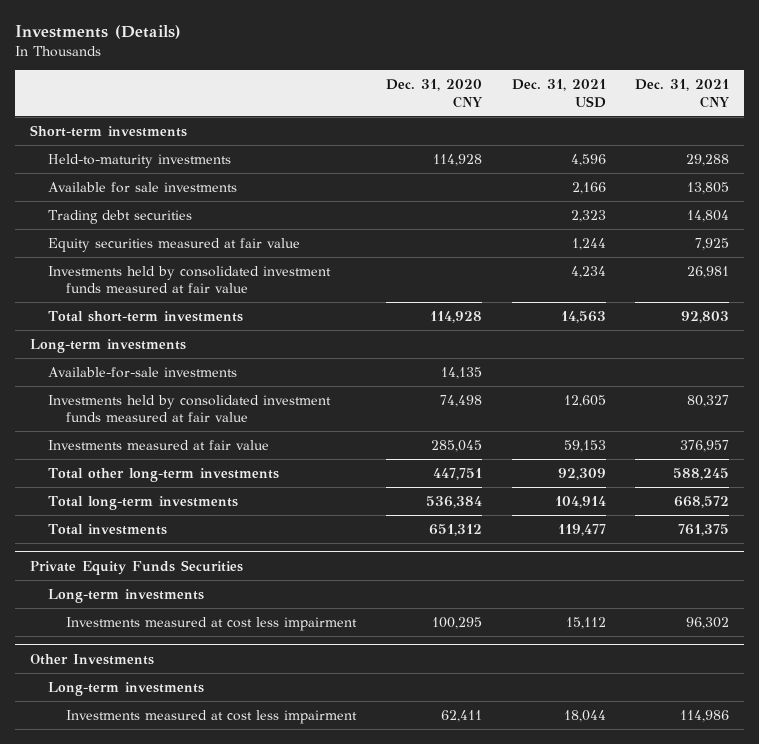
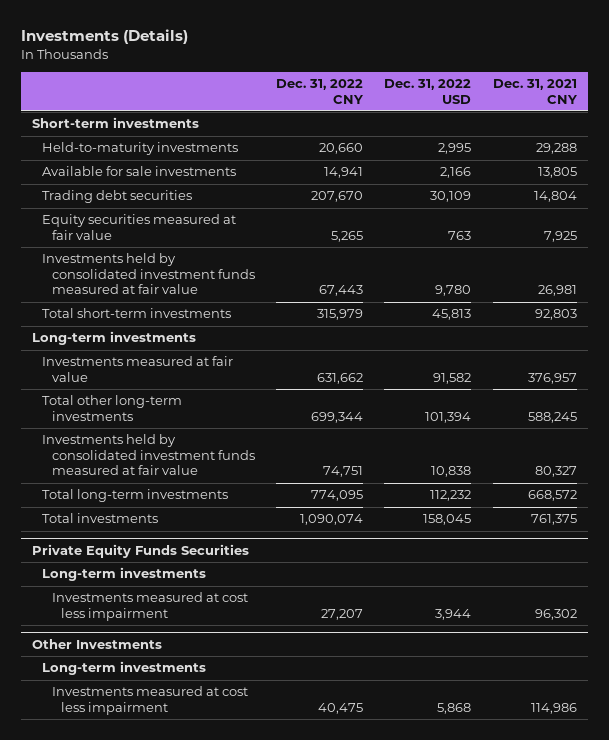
- | Dec. 31, 2020 CNY | Dec. 31, 2021 USD | Dec. 31, 2021 CNY
+ | Dec. 31, 2022 CNY | Dec. 31, 2022 USD | Dec. 31, 2021 CNY
- Available-for-sale investments | 14,135 | |
moved down: Investments held by consolidated investment funds measured at fair value | 74,751 | 10,838 | 80,327

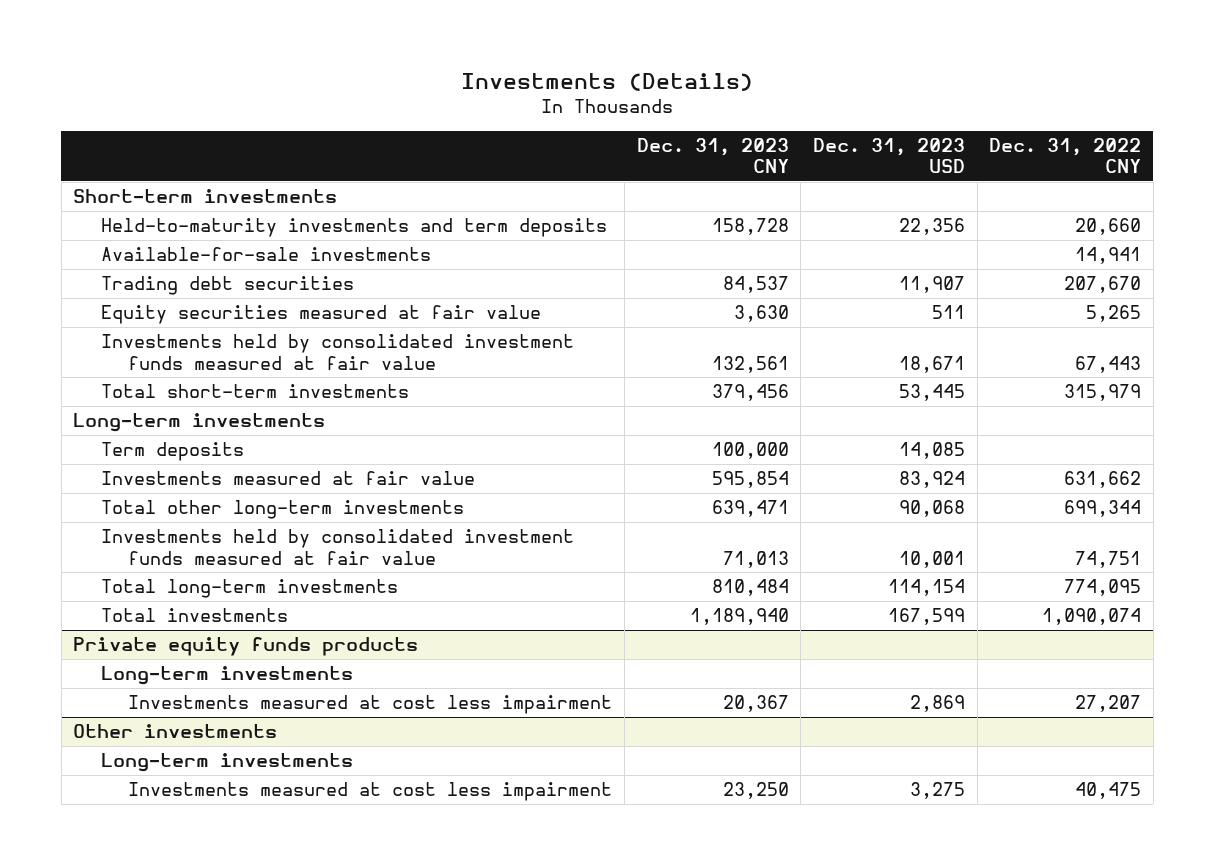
- | Dec. 31, 2022 CNY | Dec. 31, 2022 USD | Dec. 31, 2021 CNY
+ | Dec. 31, 2023 CNY | Dec. 31, 2023 USD | Dec. 31, 2022 CNY
- Held-to-maturity investments | 20,660 | 2,995 | 29,288
- Available for sale investments | 14,941 | 2,166 | 13,805
+ Held-to-maturity investments and term deposits | 158,728 | 22,356 | 20,660
+ Available-for-sale investments | | | 14,941
+ Term deposits | 100,000 | 14,085 |
- Private Equity Funds Securities
+ Private equity funds products
- Other Investments
+ Other investments

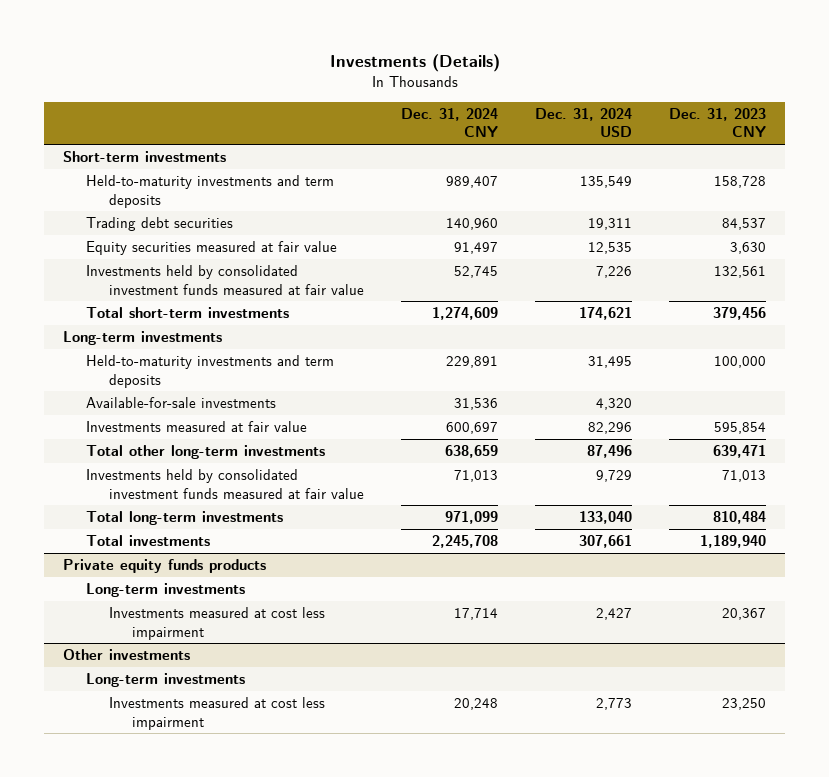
- | Dec. 31, 2023 CNY | Dec. 31, 2023 USD | Dec. 31, 2022 CNY
+ | Dec. 31, 2024 CNY | Dec. 31, 2024 USD | Dec. 31, 2023 CNY
- Term deposits | 100,000 | 14,085 |
+ Held-to-maturity investments and term deposits | 229,891 | 31,495 | 100,000
moved down: Available-for-sale investments | 31,536 | 4,320 |

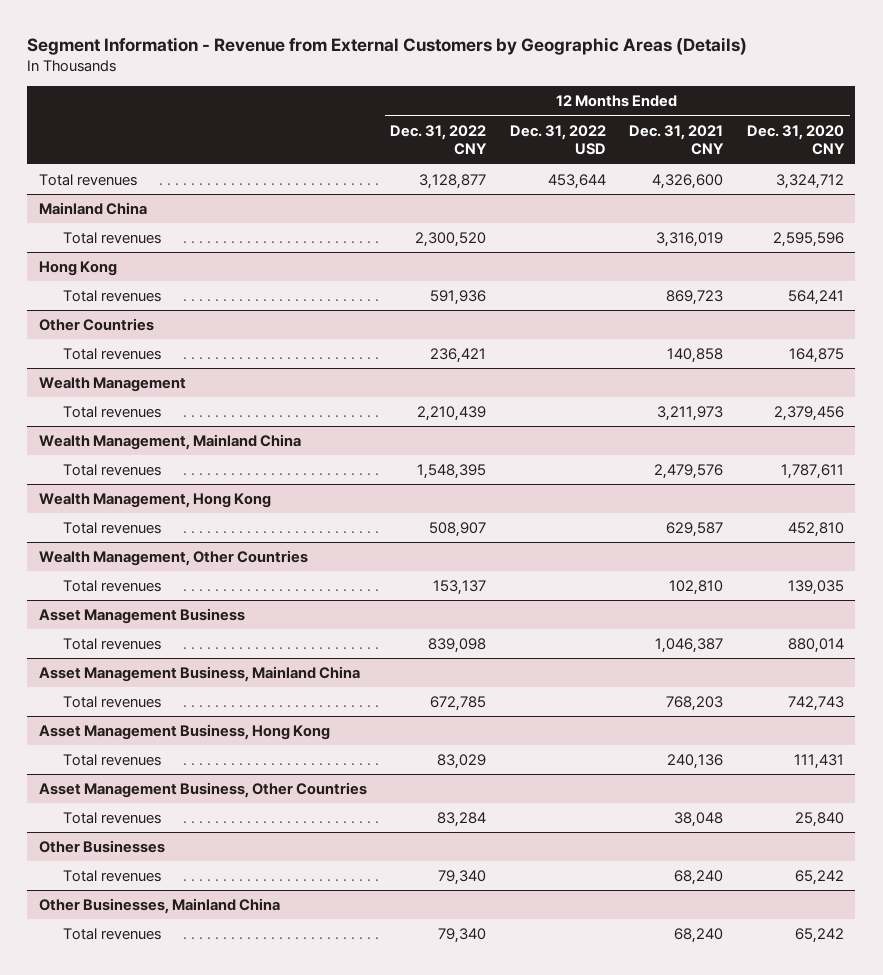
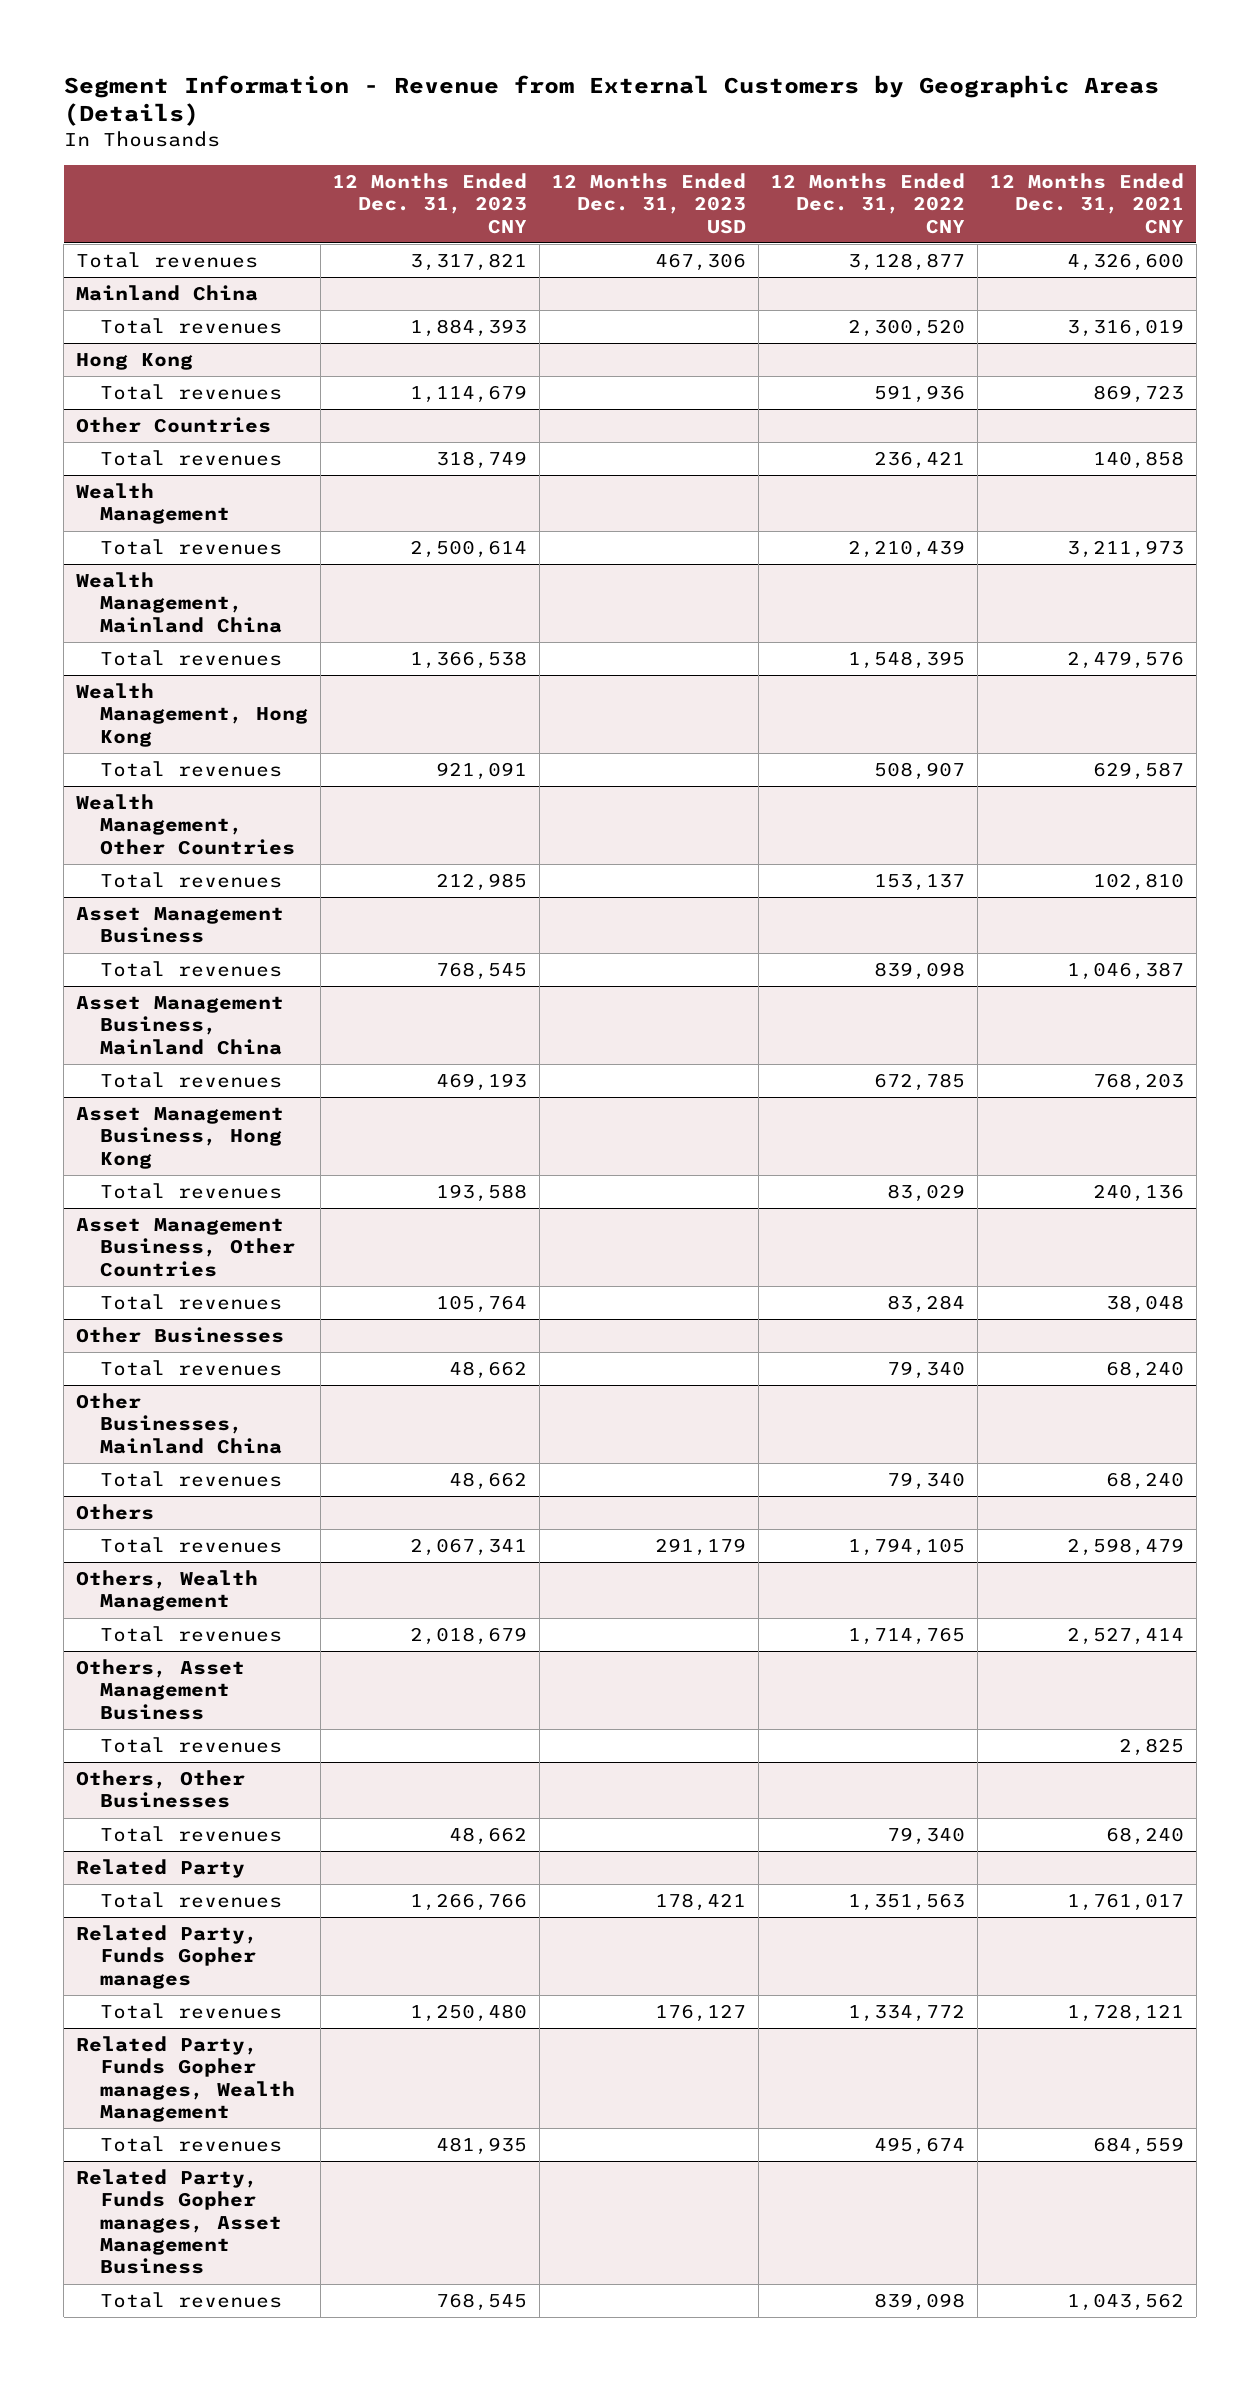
- | 12 Months Ended Dec. 31, 2022 CNY | 12 Months Ended Dec. 31, 2022 USD | 12 Months Ended Dec. 31, 2021 CNY | 12 Months Ended Dec. 31, 2020 CNY
+ | 12 Months Ended Dec. 31, 2023 CNY | 12 Months Ended Dec. 31, 2023 USD | 12 Months Ended Dec. 31, 2022 CNY | 12 Months Ended Dec. 31, 2021 CNY
+ Others
+ Total revenues | 2,067,341 | 291,179 | 1,794,105 | 2,598,479
+ Others, Wealth Management
+ Total revenues | 2,018,679 | | 1,714,765 | 2,527,414
+ Others, Asset Management Business
+ Total revenues | | | | 2,825
+ Others, Other Businesses
+ Total revenues | 48,662 | | 79,340 | 68,240
+ Related Party
+ Total revenues | 1,266,766 | 178,421 | 1,351,563 | 1,761,017
+ Related Party, Funds Gopher manages
+ Total revenues | 1,250,480 | 176,127 | 1,334,772 | 1,728,121
+ Related Party, Funds Gopher manages, Wealth Management
+ Total revenues | 481,935 | | 495,674 | 684,559
+ Related Party, Funds Gopher manages, Asset Management Business
+ Total revenues | 768,545 | | 839,098 | 1,043,562

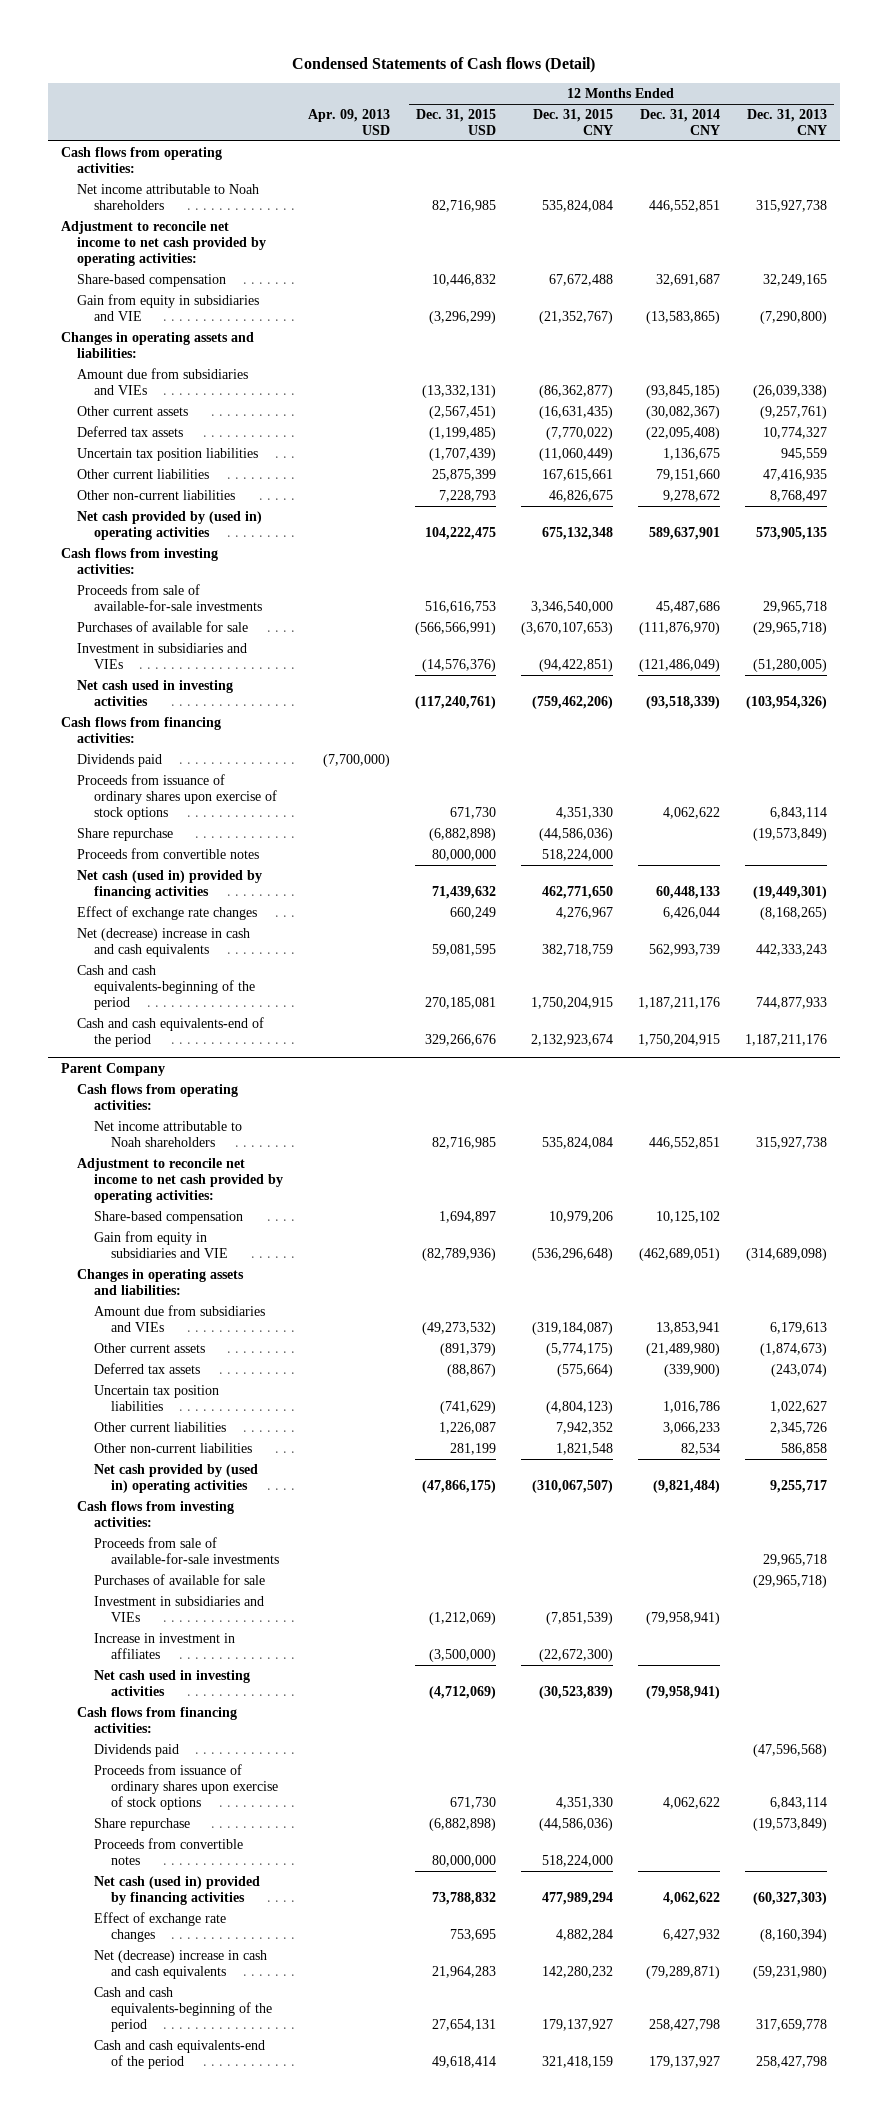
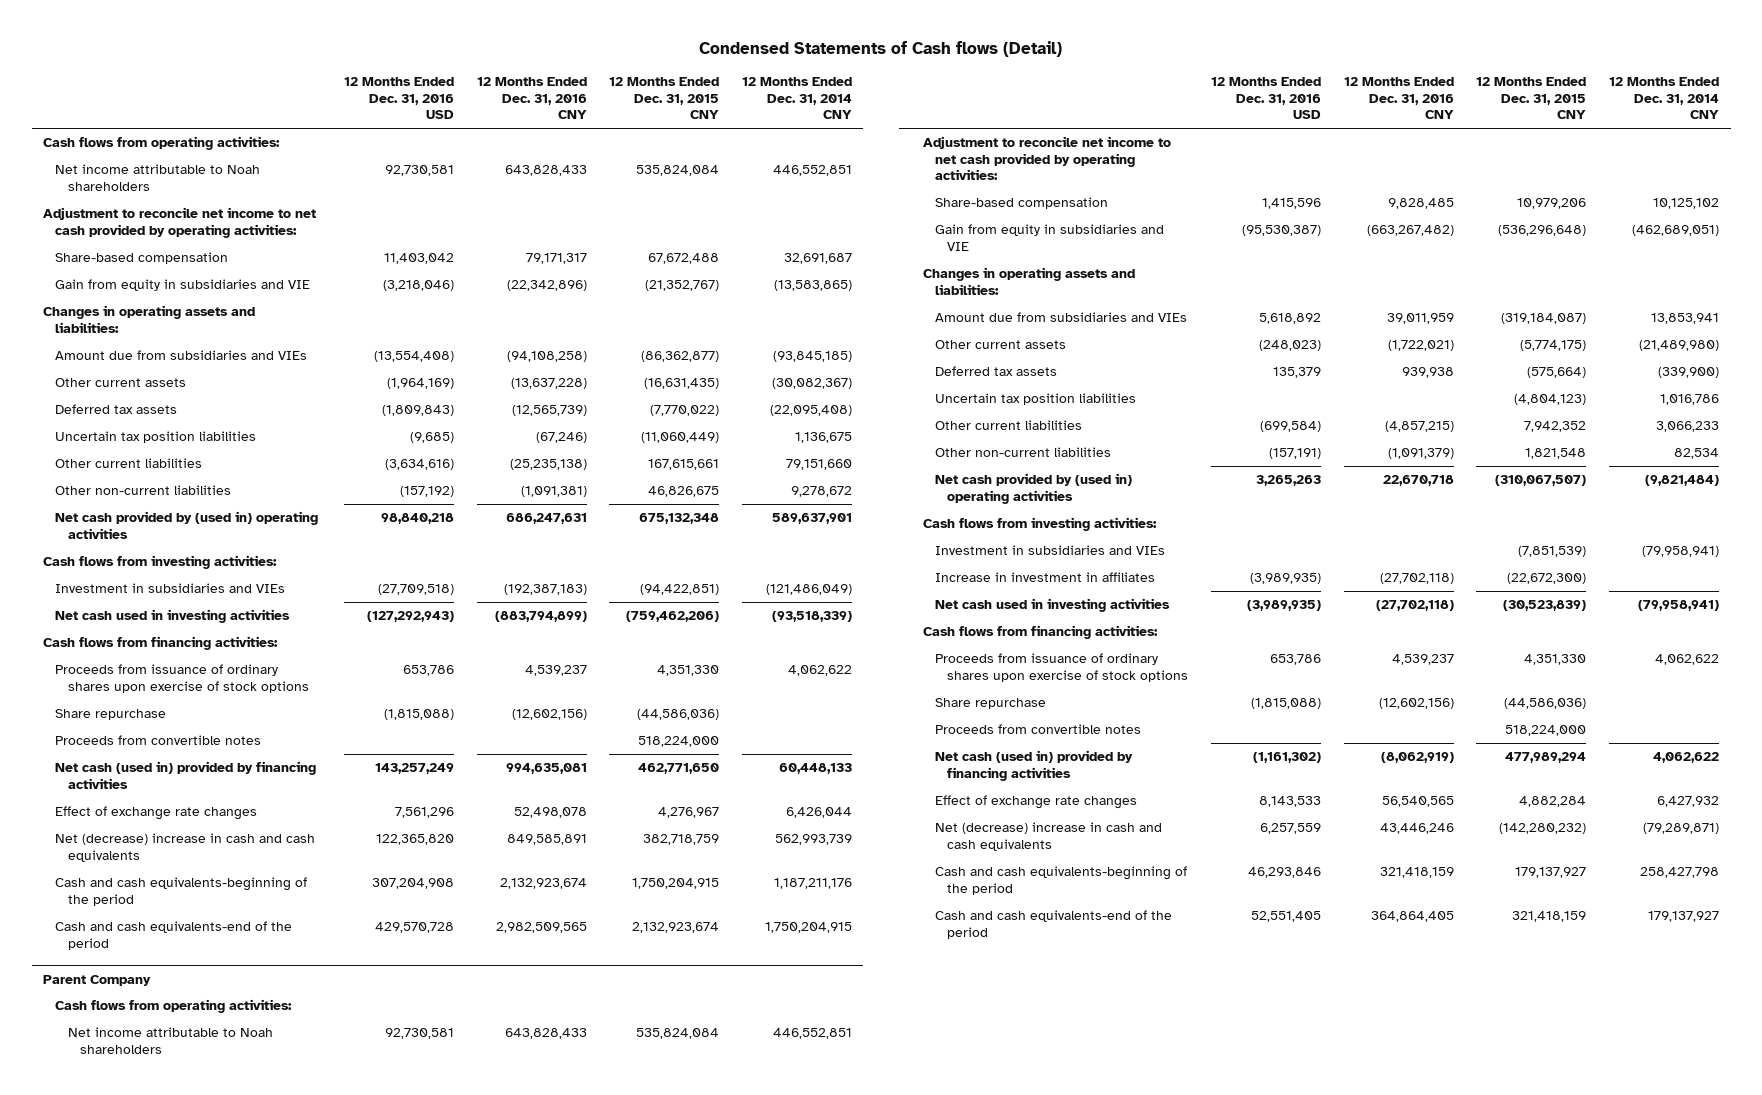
- | Apr. 09, 2013 USD | 12 Months Ended Dec. 31, 2015 USD | 12 Months Ended Dec. 31, 2015 CNY | 12 Months Ended Dec. 31, 2014 CNY | 12 Months Ended Dec. 31, 2013 CNY
+ | 12 Months Ended Dec. 31, 2016 USD | 12 Months Ended Dec. 31, 2016 CNY | 12 Months Ended Dec. 31, 2015 CNY | 12 Months Ended Dec. 31, 2014 CNY
- Proceeds from sale of available-for-sale investments | | 516,616,753 | 3,346,540,000 | 45,487,686 | 29,965,718
- Purchases of available for sale | | (566,566,991) | (3,670,107,653) | (111,876,970) | (29,965,718)
- Dividends paid | (7,700,000) | | | |
@ Parent Company
- Proceeds from sale of available-for-sale investments | | | | | 29,965,718
- Purchases of available for sale | | | | | (29,965,718)
- Dividends paid | | | | | (47,596,568)
- Net (decrease) increase in cash and cash equivalents | | 21,964,283 | 142,280,232 | (79,289,871) | (59,231,980)
+ Net (decrease) increase in cash and cash equivalents | 6,257,559 | 43,446,246 | (142,280,232) | (79,289,871)

